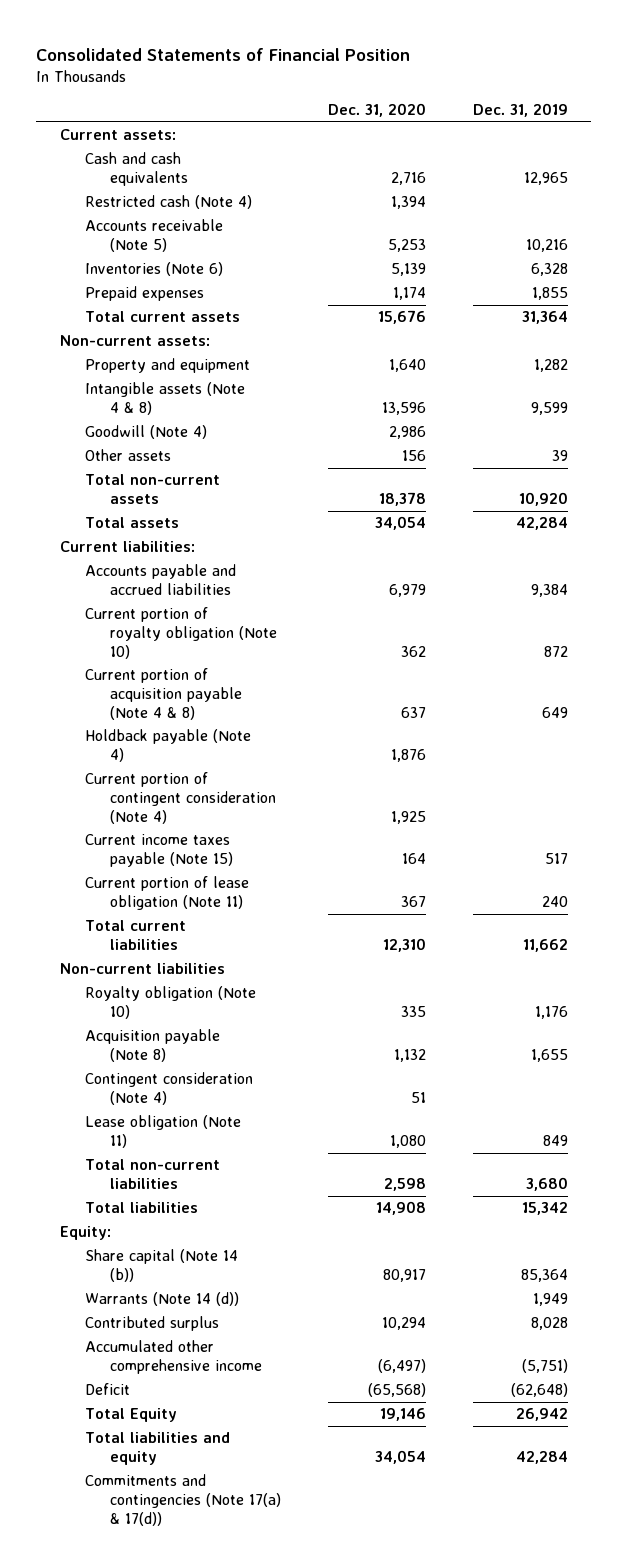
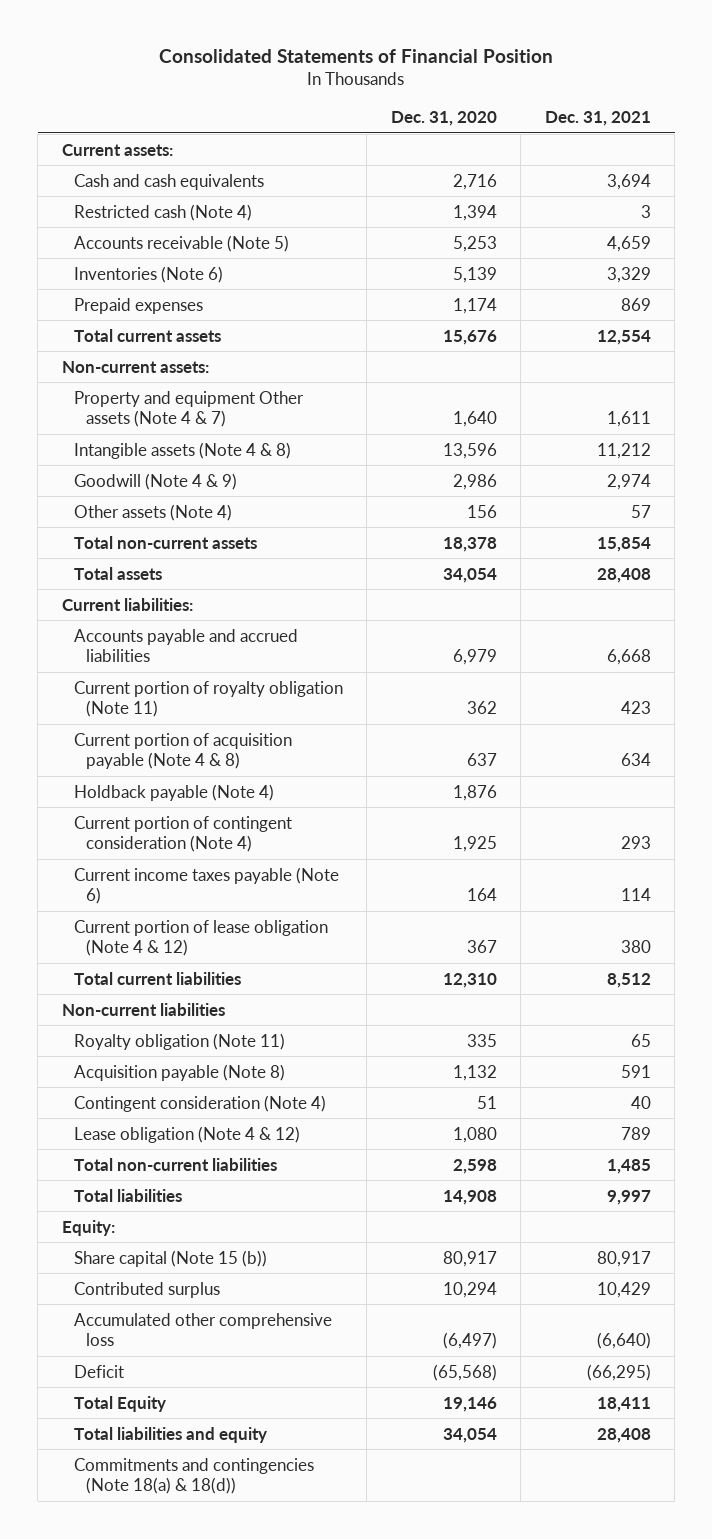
- | Dec. 31, 2020 | Dec. 31, 2019
+ | Dec. 31, 2020 | Dec. 31, 2021
- Property and equipment | 1,640 | 1,282
+ Property and equipment Other assets (Note 4 & 7) | 1,640 | 1,611
- Goodwill (Note 4) | 2,986 |
- Other assets | 156 | 39
+ Goodwill (Note 4 & 9) | 2,986 | 2,974
+ Other assets (Note 4) | 156 | 57
- Current portion of royalty obligation (Note 10) | 362 | 872
+ Current portion of royalty obligation (Note 11) | 362 | 423
- Current income taxes payable (Note 15) | 164 | 517
- Current portion of lease obligation (Note 11) | 367 | 240
+ Current income taxes payable (Note 6) | 164 | 114
+ Current portion of lease obligation (Note 4 & 12) | 367 | 380
- Royalty obligation (Note 10) | 335 | 1,176
+ Royalty obligation (Note 11) | 335 | 65
- Lease obligation (Note 11) | 1,080 | 849
+ Lease obligation (Note 4 & 12) | 1,080 | 789
- Share capital (Note 14 (b)) | 80,917 | 85,364
- Warrants (Note 14 (d)) | | 1,949
+ Share capital (Note 15 (b)) | 80,917 | 80,917
- Accumulated other comprehensive income | (6,497) | (5,751)
+ Accumulated other comprehensive loss | (6,497) | (6,640)
- Commitments and contingencies (Note 17(a) & 17(d))
+ Commitments and contingencies (Note 18(a) & 18(d))

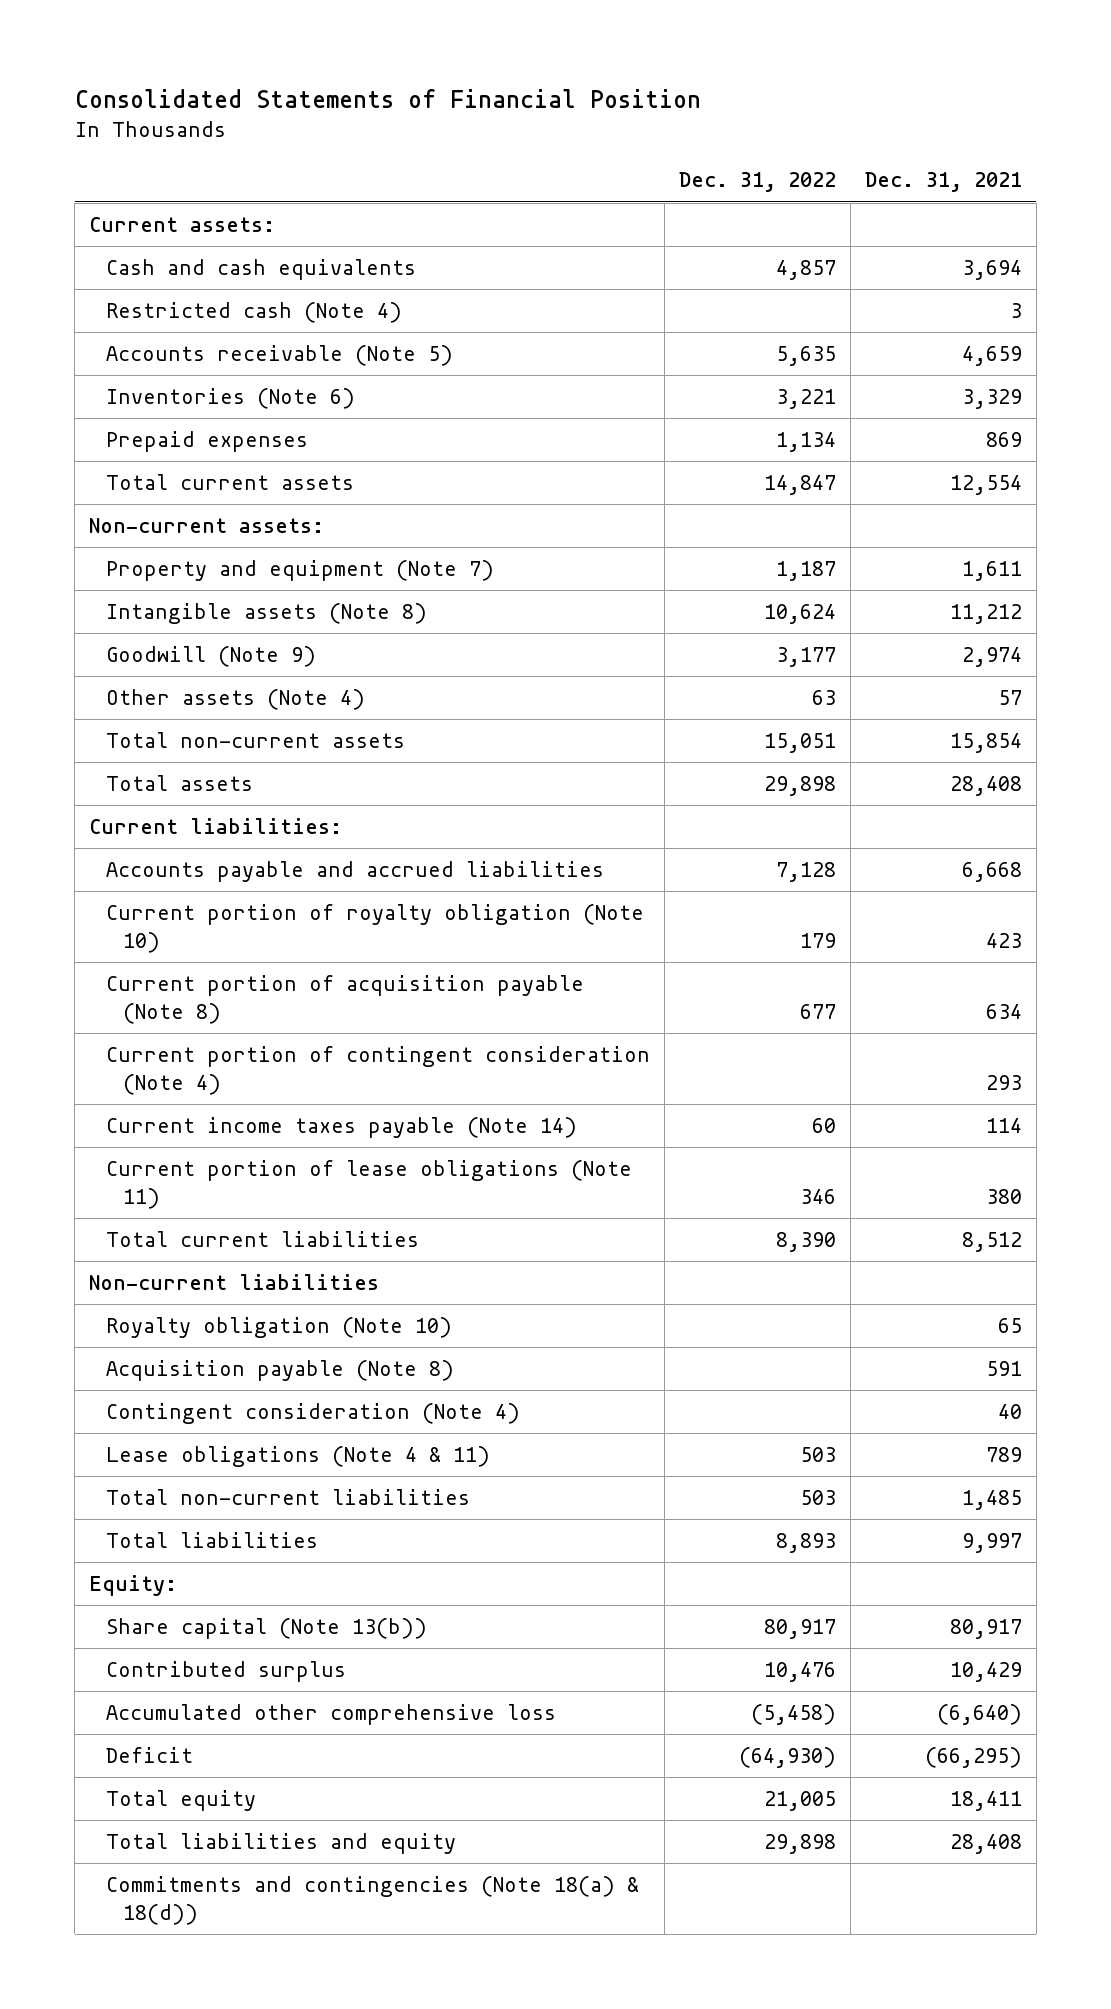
- | Dec. 31, 2020 | Dec. 31, 2021
+ | Dec. 31, 2022 | Dec. 31, 2021
- Property and equipment Other assets (Note 4 & 7) | 1,640 | 1,611
- Intangible assets (Note 4 & 8) | 13,596 | 11,212
- Goodwill (Note 4 & 9) | 2,986 | 2,974
+ Property and equipment (Note 7) | 1,187 | 1,611
+ Intangible assets (Note 8) | 10,624 | 11,212
+ Goodwill (Note 9) | 3,177 | 2,974
- Current portion of royalty obligation (Note 11) | 362 | 423
- Current portion of acquisition payable (Note 4 & 8) | 637 | 634
- Holdback payable (Note 4) | 1,876 |
+ Current portion of royalty obligation (Note 10) | 179 | 423
+ Current portion of acquisition payable (Note 8) | 677 | 634
- Current income taxes payable (Note 6) | 164 | 114
- Current portion of lease obligation (Note 4 & 12) | 367 | 380
+ Current income taxes payable (Note 14) | 60 | 114
+ Current portion of lease obligations (Note 11) | 346 | 380
- Royalty obligation (Note 11) | 335 | 65
+ Royalty obligation (Note 10) | | 65
- Lease obligation (Note 4 & 12) | 1,080 | 789
+ Lease obligations (Note 4 & 11) | 503 | 789
- Share capital (Note 15 (b)) | 80,917 | 80,917
+ Share capital (Note 13(b)) | 80,917 | 80,917
- Total Equity | 19,146 | 18,411
+ Total equity | 21,005 | 18,411

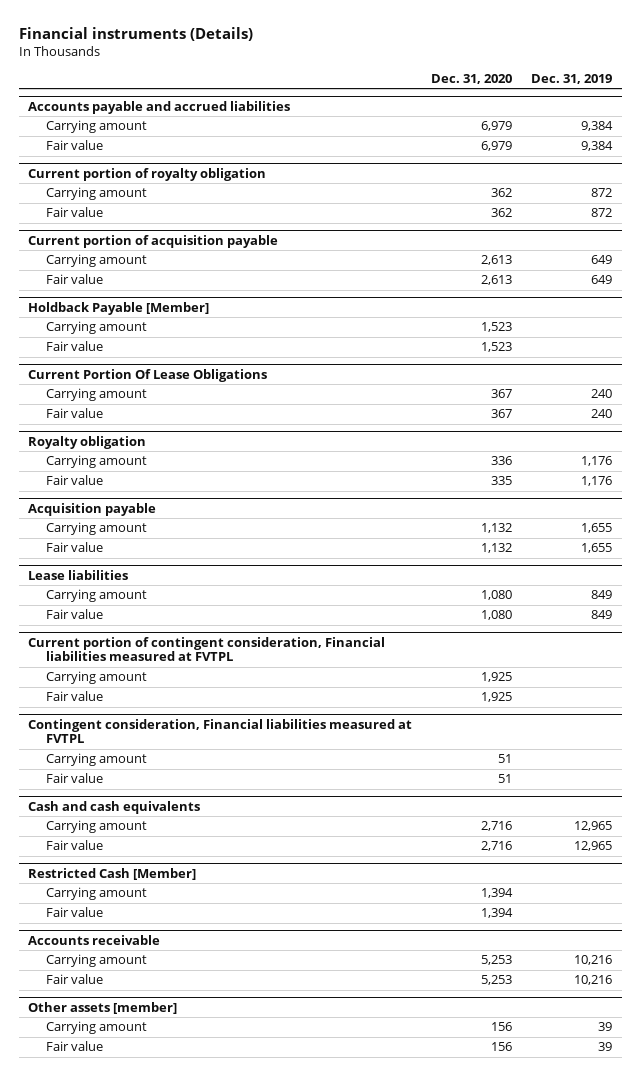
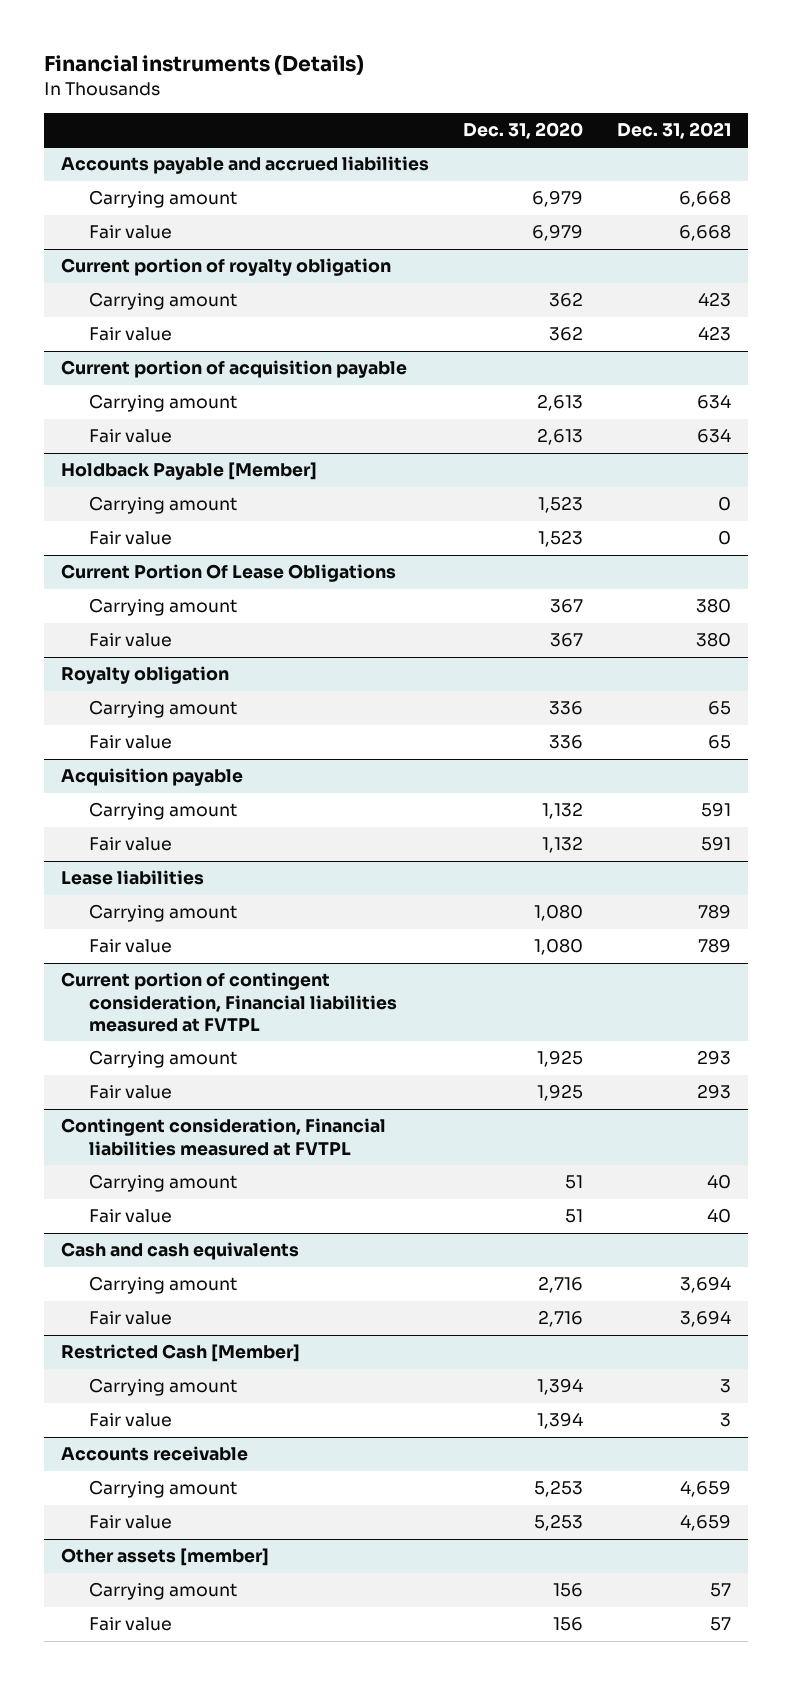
- | Dec. 31, 2020 | Dec. 31, 2019
+ | Dec. 31, 2020 | Dec. 31, 2021
@ Royalty obligation
- Fair value | 335 | 1,176
+ Fair value | 336 | 65

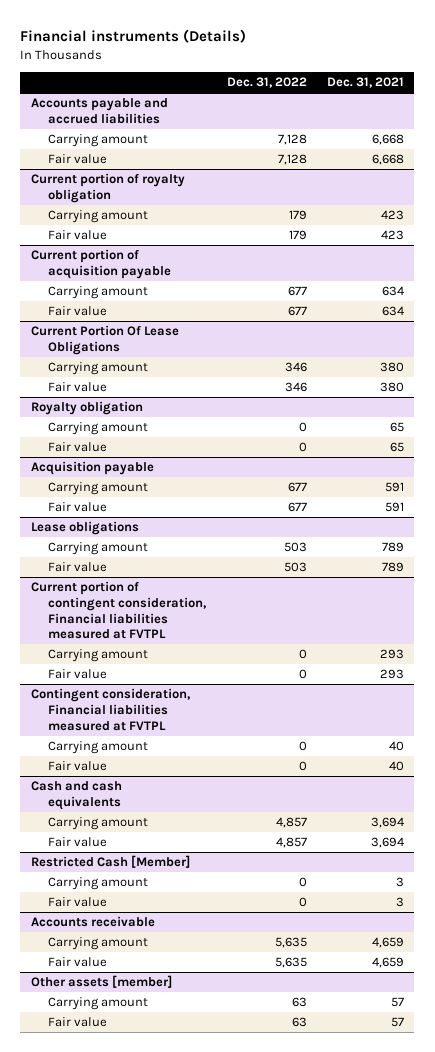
- | Dec. 31, 2020 | Dec. 31, 2021
+ | Dec. 31, 2022 | Dec. 31, 2021
- Holdback Payable [Member]
- Carrying amount | 1,523 | 0
- Fair value | 1,523 | 0
- Lease liabilities
+ Lease obligations

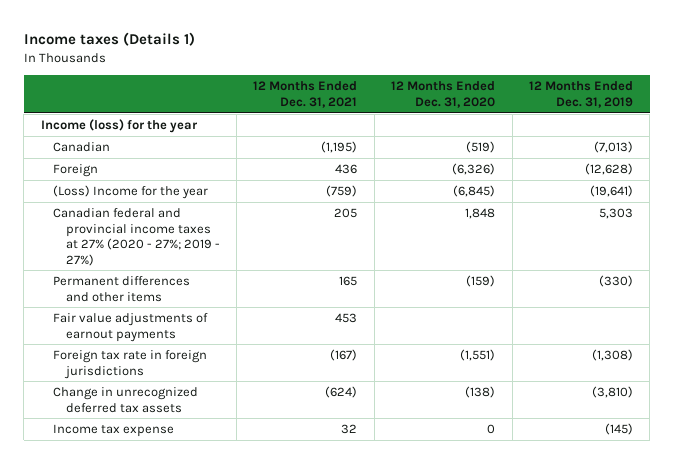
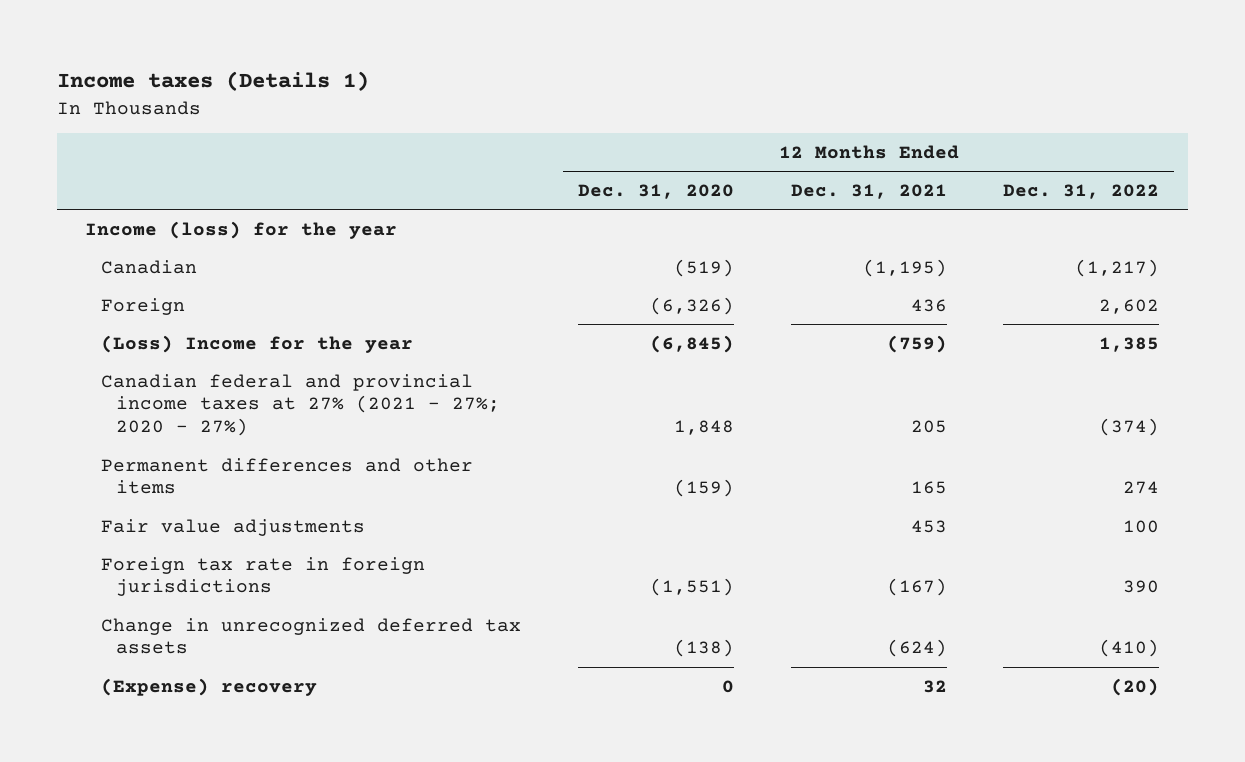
- | 12 Months Ended Dec. 31, 2021 | 12 Months Ended Dec. 31, 2020 | 12 Months Ended Dec. 31, 2019
+ | 12 Months Ended Dec. 31, 2020 | 12 Months Ended Dec. 31, 2021 | 12 Months Ended Dec. 31, 2022
- Canadian federal and provincial income taxes at 27% (2020 - 27%; 2019 - 27%) | 205 | 1,848 | 5,303
+ Canadian federal and provincial income taxes at 27% (2021 - 27%; 2020 - 27%) | 1,848 | 205 | (374)
- Fair value adjustments of earnout payments | 453 | |
+ Fair value adjustments | | 453 | 100
- Income tax expense | 32 | 0 | (145)
+ (Expense) recovery | 0 | 32 | (20)

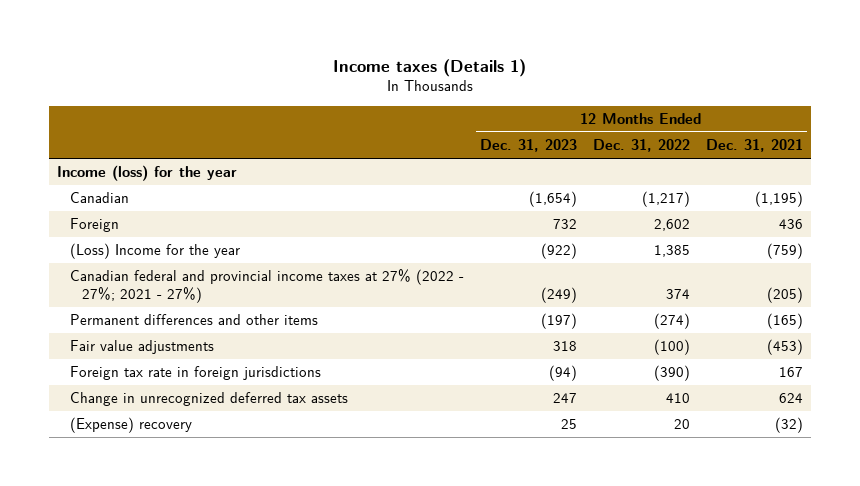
- | 12 Months Ended Dec. 31, 2020 | 12 Months Ended Dec. 31, 2021 | 12 Months Ended Dec. 31, 2022
+ | 12 Months Ended Dec. 31, 2023 | 12 Months Ended Dec. 31, 2022 | 12 Months Ended Dec. 31, 2021
- Canadian federal and provincial income taxes at 27% (2021 - 27%; 2020 - 27%) | 1,848 | 205 | (374)
- Permanent differences and other items | (159) | 165 | 274
- Fair value adjustments | | 453 | 100
- Foreign tax rate in foreign jurisdictions | (1,551) | (167) | 390
- Change in unrecognized deferred tax assets | (138) | (624) | (410)
- (Expense) recovery | 0 | 32 | (20)
+ Canadian federal and provincial income taxes at 27% (2022 - 27%; 2021 - 27%) | (249) | 374 | (205)
+ Permanent differences and other items | (197) | (274) | (165)
+ Fair value adjustments | 318 | (100) | (453)
+ Foreign tax rate in foreign jurisdictions | (94) | (390) | 167
+ Change in unrecognized deferred tax assets | 247 | 410 | 624
+ (Expense) recovery | 25 | 20 | (32)

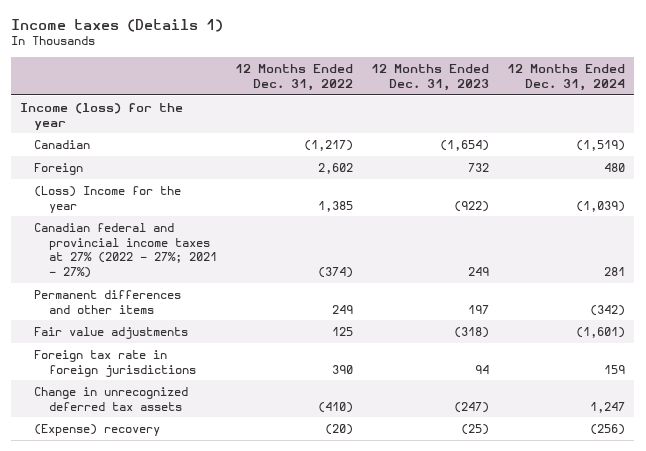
- | 12 Months Ended Dec. 31, 2023 | 12 Months Ended Dec. 31, 2022 | 12 Months Ended Dec. 31, 2021
+ | 12 Months Ended Dec. 31, 2022 | 12 Months Ended Dec. 31, 2023 | 12 Months Ended Dec. 31, 2024
- Canadian federal and provincial income taxes at 27% (2022 - 27%; 2021 - 27%) | (249) | 374 | (205)
- Permanent differences and other items | (197) | (274) | (165)
- Fair value adjustments | 318 | (100) | (453)
- Foreign tax rate in foreign jurisdictions | (94) | (390) | 167
- Change in unrecognized deferred tax assets | 247 | 410 | 624
- (Expense) recovery | 25 | 20 | (32)
+ Canadian federal and provincial income taxes at 27% (2022 - 27%; 2021 - 27%) | (374) | 249 | 281
+ Permanent differences and other items | 249 | 197 | (342)
+ Fair value adjustments | 125 | (318) | (1,601)
+ Foreign tax rate in foreign jurisdictions | 390 | 94 | 159
+ Change in unrecognized deferred tax assets | (410) | (247) | 1,247
+ (Expense) recovery | (20) | (25) | (256)

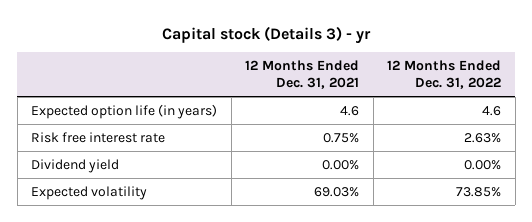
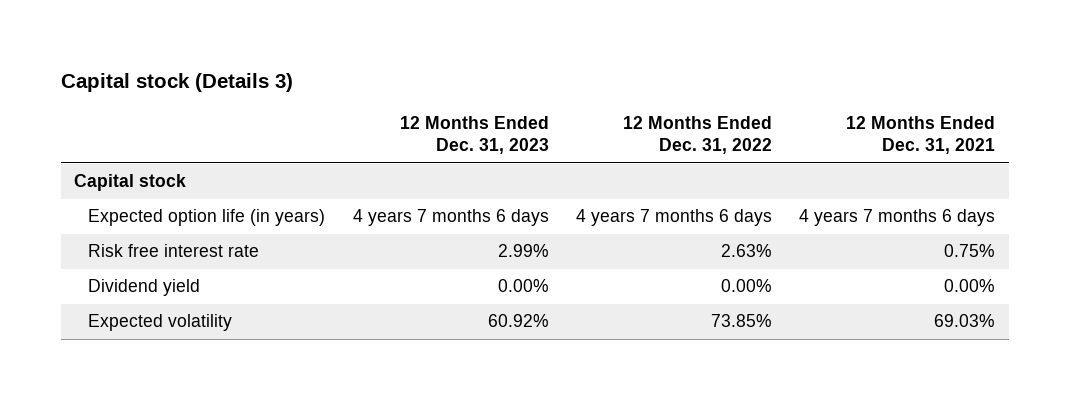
- Capital stock (Details 3) - yr
+ Capital stock (Details 3)
- | 12 Months Ended Dec. 31, 2021 | 12 Months Ended Dec. 31, 2022
+ | 12 Months Ended Dec. 31, 2023 | 12 Months Ended Dec. 31, 2022 | 12 Months Ended Dec. 31, 2021
- Expected option life (in years) | 4.6 | 4.6
+ Capital stock
+ Expected option life (in years) | 4 years 7 months 6 days | 4 years 7 months 6 days | 4 years 7 months 6 days

